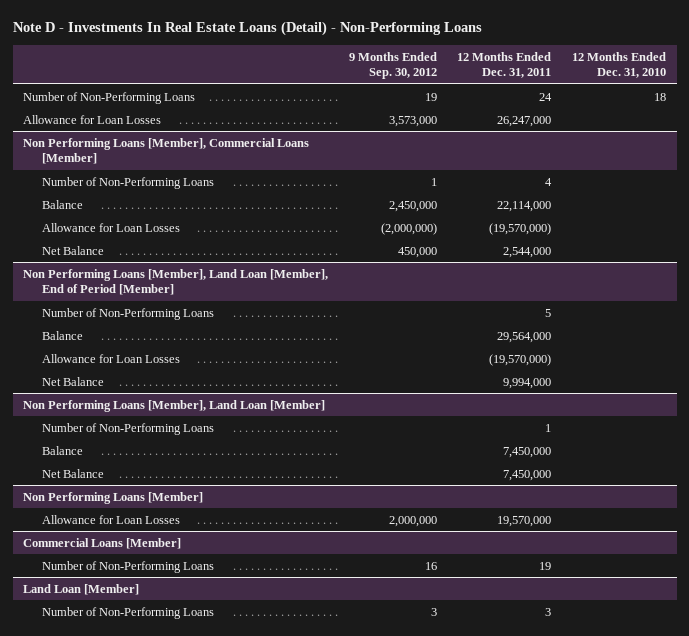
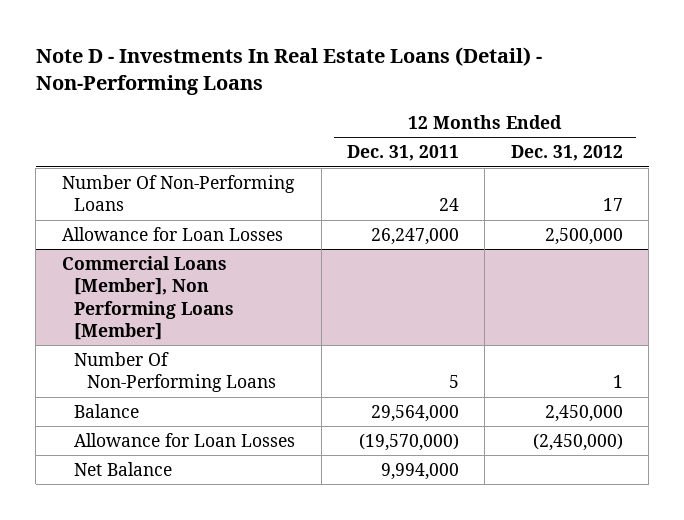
- | 9 Months Ended Sep. 30, 2012 | 12 Months Ended Dec. 31, 2011 | 12 Months Ended Dec. 31, 2010
+ | 12 Months Ended Dec. 31, 2011 | 12 Months Ended Dec. 31, 2012
- Number of Non-Performing Loans | 19 | 24 | 18
+ Number Of Non-Performing Loans | 24 | 17
- Non Performing Loans [Member], Commercial Loans [Member]
- Number of Non-Performing Loans | 1 | 4 |
- Balance | 2,450,000 | 22,114,000 |
- Allowance for Loan Losses | (2,000,000) | (19,570,000) |
- Net Balance | 450,000 | 2,544,000 |
- Non Performing Loans [Member], Land Loan [Member], End of Period [Member]
- Number of Non-Performing Loans | | 5 |
+ Commercial Loans [Member], Non Performing Loans [Member]
+ Number Of Non-Performing Loans | 5 | 1
- Non Performing Loans [Member], Land Loan [Member]
- Number of Non-Performing Loans | | 1 |
- Balance | | 7,450,000 |
- Net Balance | | 7,450,000 |
- Non Performing Loans [Member]
- Allowance for Loan Losses | 2,000,000 | 19,570,000 |
- Commercial Loans [Member]
- Number of Non-Performing Loans | 16 | 19 |
- Land Loan [Member]
- Number of Non-Performing Loans | 3 | 3 |

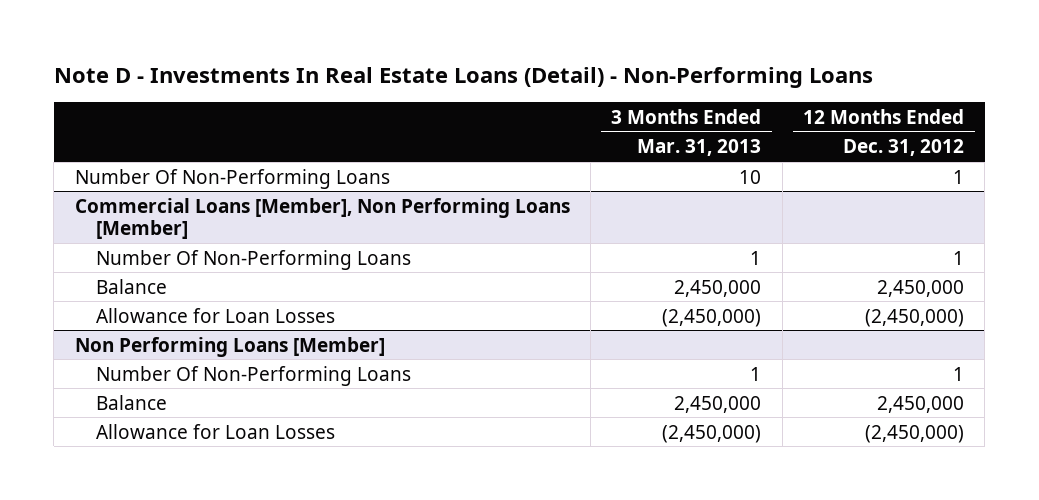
- | 12 Months Ended Dec. 31, 2011 | 12 Months Ended Dec. 31, 2012
+ | 3 Months Ended Mar. 31, 2013 | 12 Months Ended Dec. 31, 2012
- Number Of Non-Performing Loans | 24 | 17
- Allowance for Loan Losses | 26,247,000 | 2,500,000
+ Number Of Non-Performing Loans | 10 | 1
@ Commercial Loans [Member], Non Performing Loans [Member]
- Net Balance | 9,994,000 |
+ Non Performing Loans [Member]
+ Number Of Non-Performing Loans | 1 | 1
+ Balance | 2,450,000 | 2,450,000
+ Allowance for Loan Losses | (2,450,000) | (2,450,000)

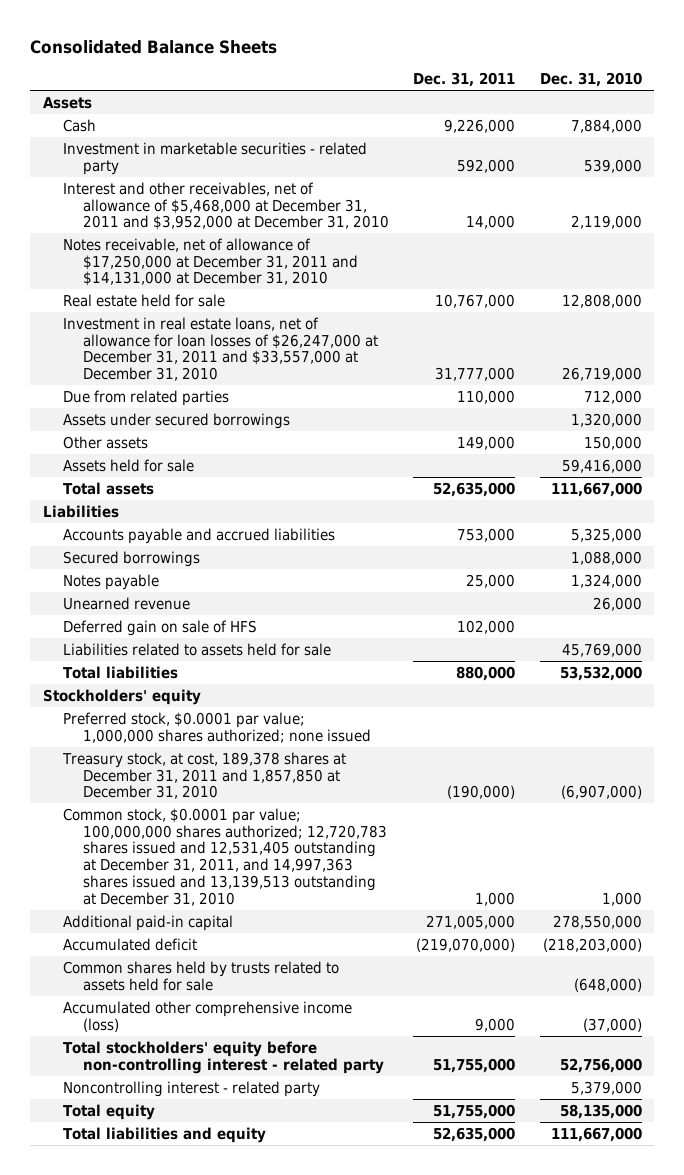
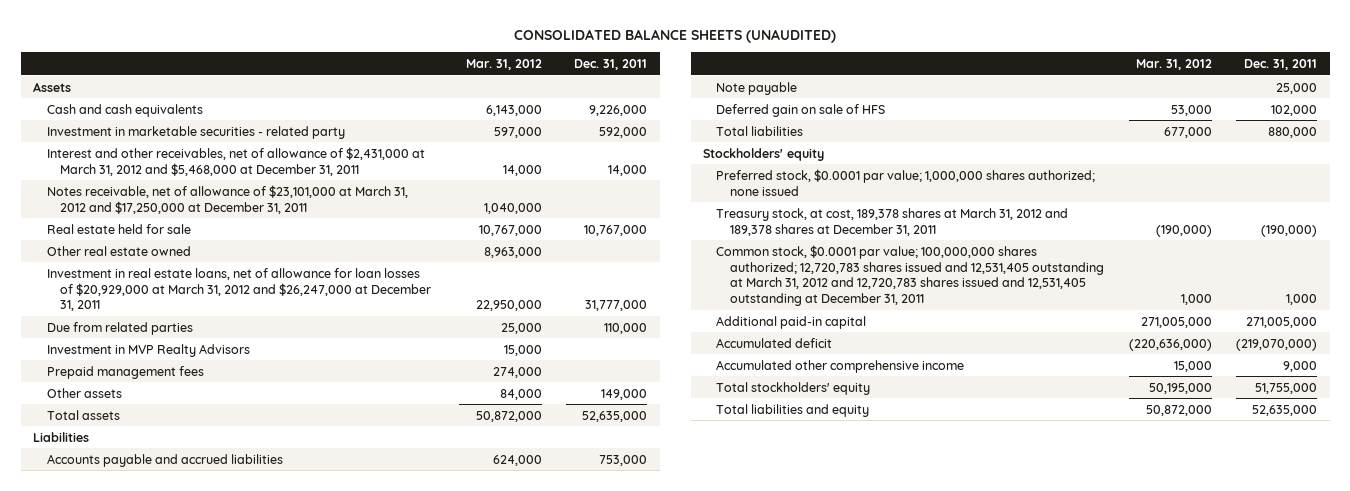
- Consolidated Balance Sheets
+ CONSOLIDATED BALANCE SHEETS (UNAUDITED)
- | Dec. 31, 2011 | Dec. 31, 2010
+ | Mar. 31, 2012 | Dec. 31, 2011
- Cash | 9,226,000 | 7,884,000
+ Cash and cash equivalents | 6,143,000 | 9,226,000
- Interest and other receivables, net of allowance of $5,468,000 at December 31, 2011 and $3,952,000 at December 31, 2010 | 14,000 | 2,119,000
- Notes receivable, net of allowance of $17,250,000 at December 31, 2011 and $14,131,000 at December 31, 2010
+ Interest and other receivables, net of allowance of $2,431,000 at March 31, 2012 and $5,468,000 at December 31, 2011 | 14,000 | 14,000
+ Notes receivable, net of allowance of $23,101,000 at March 31, 2012 and $17,250,000 at December 31, 2011 | 1,040,000 |
- Investment in real estate loans, net of allowance for loan losses of $26,247,000 at December 31, 2011 and $33,557,000 at December 31, 2010 | 31,777,000 | 26,719,000
+ Other real estate owned | 8,963,000 |
+ Investment in real estate loans, net of allowance for loan losses of $20,929,000 at March 31, 2012 and $26,247,000 at December 31, 2011 | 22,950,000 | 31,777,000
- Assets under secured borrowings | | 1,320,000
+ Investment in MVP Realty Advisors | 15,000 |
+ Prepaid management fees | 274,000 |
- Assets held for sale | | 59,416,000
- Secured borrowings | | 1,088,000
- Notes payable | 25,000 | 1,324,000
- Unearned revenue | | 26,000
+ Note payable | | 25,000
- Liabilities related to assets held for sale | | 45,769,000
- Treasury stock, at cost, 189,378 shares at December 31, 2011 and 1,857,850 at December 31, 2010 | (190,000) | (6,907,000)
- Common stock, $0.0001 par value; 100,000,000 shares authorized; 12,720,783 shares issued and 12,531,405 outstanding at December 31, 2011, and 14,997,363 shares issued and 13,139,513 outstanding at December 31, 2010 | 1,000 | 1,000
+ Treasury stock, at cost, 189,378 shares at March 31, 2012 and 189,378 shares at December 31, 2011 | (190,000) | (190,000)
+ Common stock, $0.0001 par value; 100,000,000 shares authorized; 12,720,783 shares issued and 12,531,405 outstanding at March 31, 2012 and 12,720,783 shares issued and 12,531,405 outstanding at December 31, 2011 | 1,000 | 1,000
- Common shares held by trusts related to assets held for sale | | (648,000)
- Accumulated other comprehensive income (loss) | 9,000 | (37,000)
- Total stockholders' equity before non-controlling interest - related party | 51,755,000 | 52,756,000
- Noncontrolling interest - related party | | 5,379,000
- Total equity | 51,755,000 | 58,135,000
+ Accumulated other comprehensive income | 15,000 | 9,000
+ Total stockholders' equity | 50,195,000 | 51,755,000

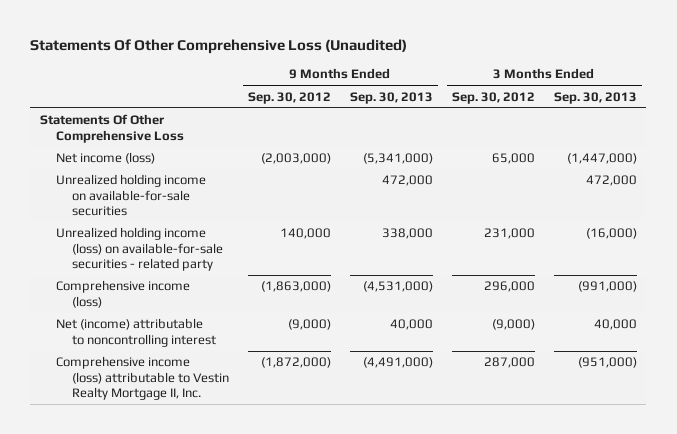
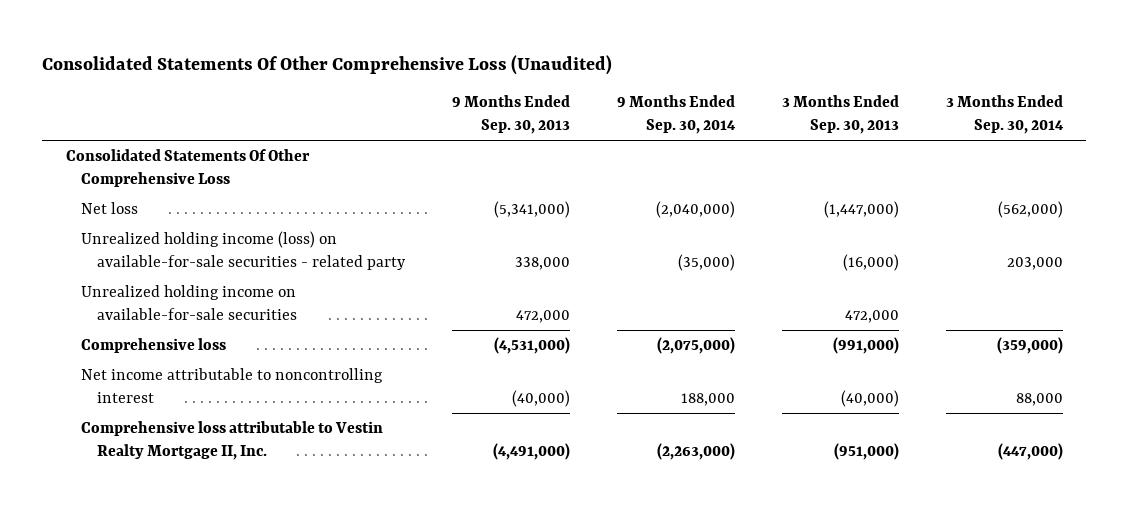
- Statements Of Other Comprehensive Loss (Unaudited)
+ Consolidated Statements Of Other Comprehensive Loss (Unaudited)
- | 9 Months Ended Sep. 30, 2012 | 9 Months Ended Sep. 30, 2013 | 3 Months Ended Sep. 30, 2012 | 3 Months Ended Sep. 30, 2013
+ | 9 Months Ended Sep. 30, 2013 | 9 Months Ended Sep. 30, 2014 | 3 Months Ended Sep. 30, 2013 | 3 Months Ended Sep. 30, 2014
- Statements Of Other Comprehensive Loss
- Net income (loss) | (2,003,000) | (5,341,000) | 65,000 | (1,447,000)
+ Consolidated Statements Of Other Comprehensive Loss
+ Net loss | (5,341,000) | (2,040,000) | (1,447,000) | (562,000)
- Comprehensive income (loss) | (1,863,000) | (4,531,000) | 296,000 | (991,000)
- Net (income) attributable to noncontrolling interest | (9,000) | 40,000 | (9,000) | 40,000
- Comprehensive income (loss) attributable to Vestin Realty Mortgage II, Inc. | (1,872,000) | (4,491,000) | 287,000 | (951,000)
moved down: Unrealized holding income on available-for-sale securities | 472,000 | | 472,000 |
+ Comprehensive loss | (4,531,000) | (2,075,000) | (991,000) | (359,000)
+ Net income attributable to noncontrolling interest | (40,000) | 188,000 | (40,000) | 88,000
+ Comprehensive loss attributable to Vestin Realty Mortgage II, Inc. | (4,491,000) | (2,263,000) | (951,000) | (447,000)

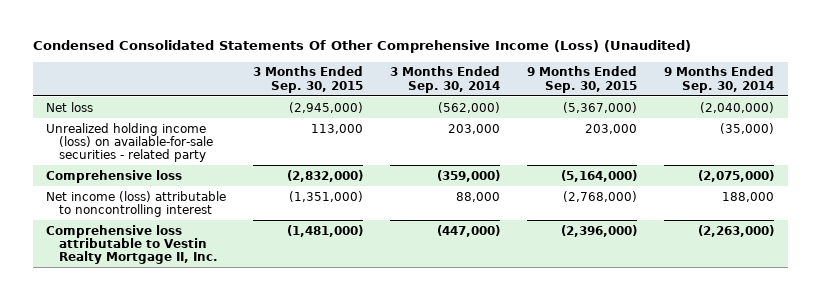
- Consolidated Statements Of Other Comprehensive Loss (Unaudited)
+ Condensed Consolidated Statements Of Other Comprehensive Income (Loss) (Unaudited)
- | 9 Months Ended Sep. 30, 2013 | 9 Months Ended Sep. 30, 2014 | 3 Months Ended Sep. 30, 2013 | 3 Months Ended Sep. 30, 2014
+ | 3 Months Ended Sep. 30, 2015 | 3 Months Ended Sep. 30, 2014 | 9 Months Ended Sep. 30, 2015 | 9 Months Ended Sep. 30, 2014
- Consolidated Statements Of Other Comprehensive Loss
- Unrealized holding income on available-for-sale securities | 472,000 | | 472,000 |
- Net income attributable to noncontrolling interest | (40,000) | 188,000 | (40,000) | 88,000
+ Net income (loss) attributable to noncontrolling interest | (1,351,000) | 88,000 | (2,768,000) | 188,000

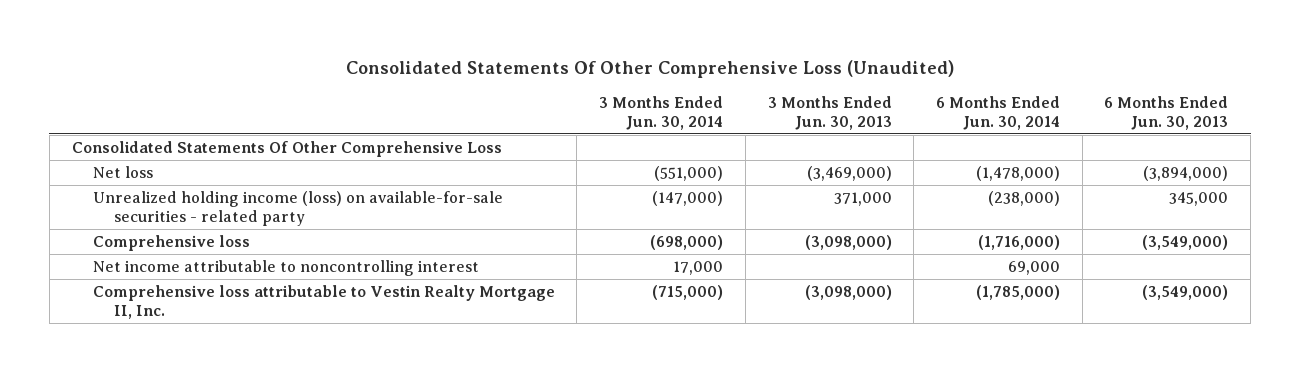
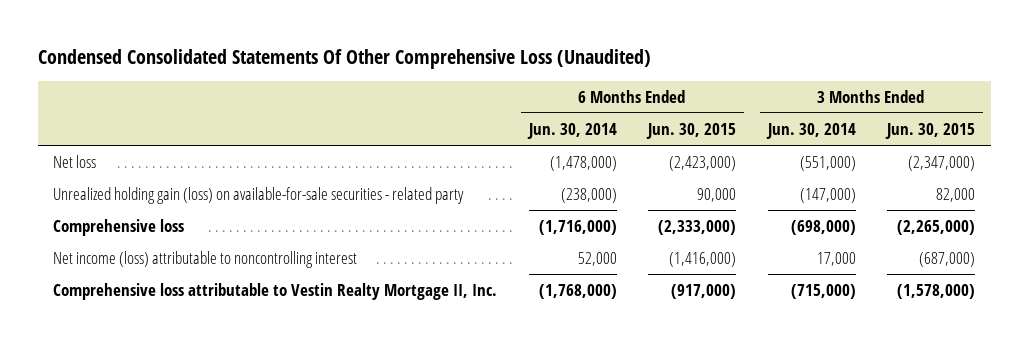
- Consolidated Statements Of Other Comprehensive Loss (Unaudited)
+ Condensed Consolidated Statements Of Other Comprehensive Loss (Unaudited)
- | 3 Months Ended Jun. 30, 2014 | 3 Months Ended Jun. 30, 2013 | 6 Months Ended Jun. 30, 2014 | 6 Months Ended Jun. 30, 2013
+ | 6 Months Ended Jun. 30, 2014 | 6 Months Ended Jun. 30, 2015 | 3 Months Ended Jun. 30, 2014 | 3 Months Ended Jun. 30, 2015
- Consolidated Statements Of Other Comprehensive Loss
- Unrealized holding income (loss) on available-for-sale securities - related party | (147,000) | 371,000 | (238,000) | 345,000
+ Unrealized holding gain (loss) on available-for-sale securities - related party | (238,000) | 90,000 | (147,000) | 82,000
- Net income attributable to noncontrolling interest | 17,000 | | 69,000 |
- Comprehensive loss attributable to Vestin Realty Mortgage II, Inc. | (715,000) | (3,098,000) | (1,785,000) | (3,549,000)
+ Net income (loss) attributable to noncontrolling interest | 52,000 | (1,416,000) | 17,000 | (687,000)
+ Comprehensive loss attributable to Vestin Realty Mortgage II, Inc. | (1,768,000) | (917,000) | (715,000) | (1,578,000)

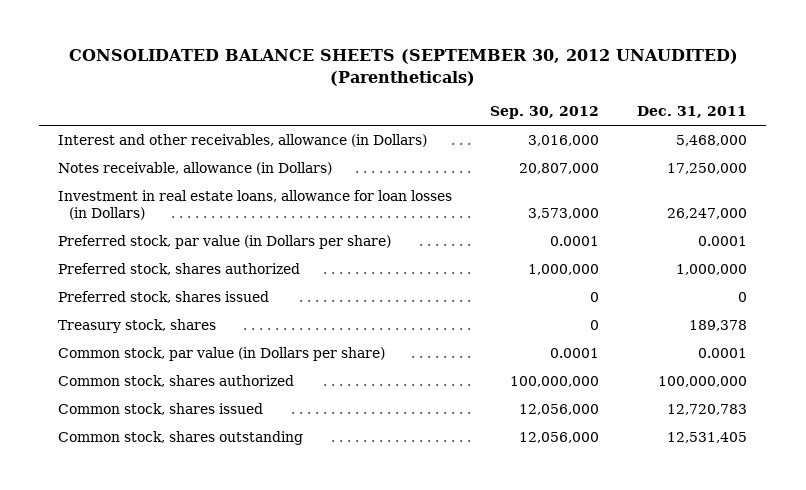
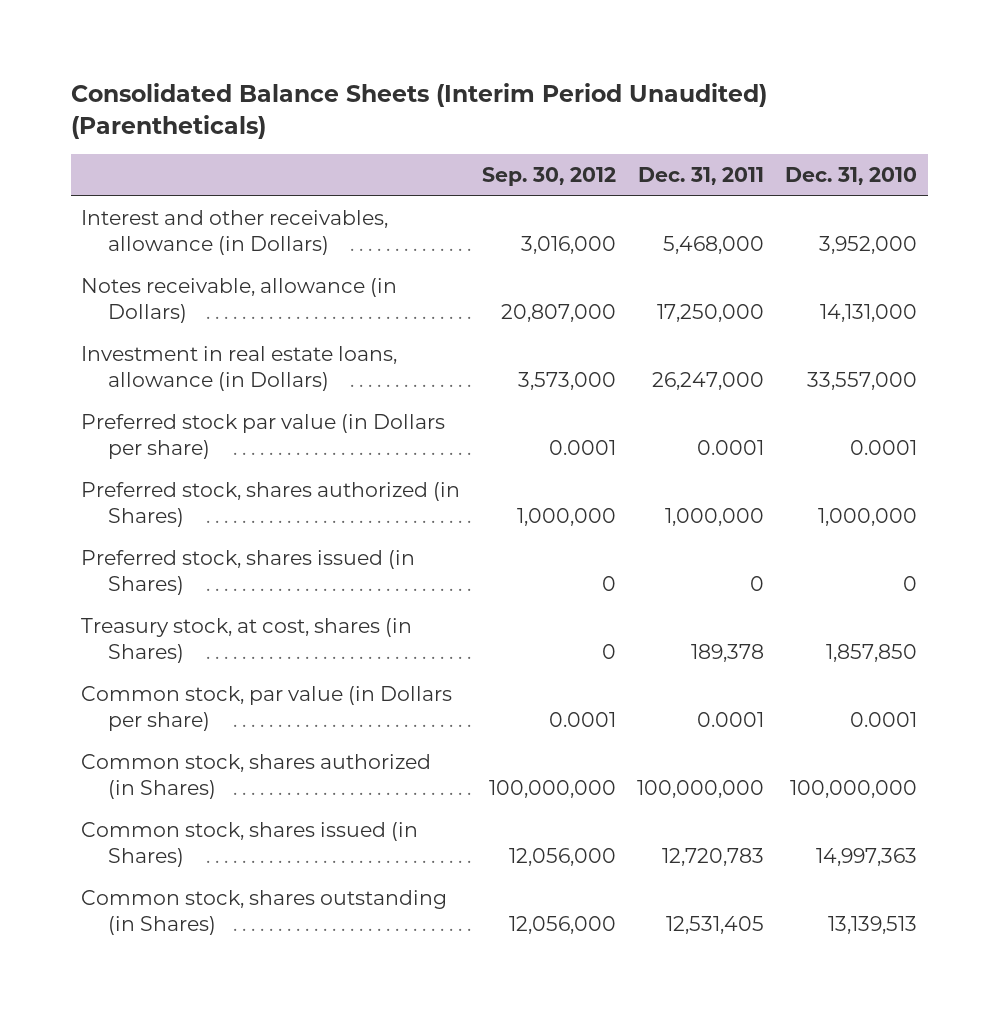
- CONSOLIDATED BALANCE SHEETS (SEPTEMBER 30, 2012 UNAUDITED) (Parentheticals)
+ Consolidated Balance Sheets (Interim Period Unaudited) (Parentheticals)
- | Sep. 30, 2012 | Dec. 31, 2011
+ | Sep. 30, 2012 | Dec. 31, 2011 | Dec. 31, 2010
- Investment in real estate loans, allowance for loan losses (in Dollars) | 3,573,000 | 26,247,000
- Preferred stock, par value (in Dollars per share) | 0.0001 | 0.0001
- Preferred stock, shares authorized | 1,000,000 | 1,000,000
- Preferred stock, shares issued | 0 | 0
- Treasury stock, shares | 0 | 189,378
+ Investment in real estate loans, allowance (in Dollars) | 3,573,000 | 26,247,000 | 33,557,000
+ Preferred stock par value (in Dollars per share) | 0.0001 | 0.0001 | 0.0001
+ Preferred stock, shares authorized (in Shares) | 1,000,000 | 1,000,000 | 1,000,000
+ Preferred stock, shares issued (in Shares) | 0 | 0 | 0
+ Treasury stock, at cost, shares (in Shares) | 0 | 189,378 | 1,857,850
- Common stock, shares authorized | 100,000,000 | 100,000,000
- Common stock, shares issued | 12,056,000 | 12,720,783
- Common stock, shares outstanding | 12,056,000 | 12,531,405
+ Common stock, shares authorized (in Shares) | 100,000,000 | 100,000,000 | 100,000,000
+ Common stock, shares issued (in Shares) | 12,056,000 | 12,720,783 | 14,997,363
+ Common stock, shares outstanding (in Shares) | 12,056,000 | 12,531,405 | 13,139,513

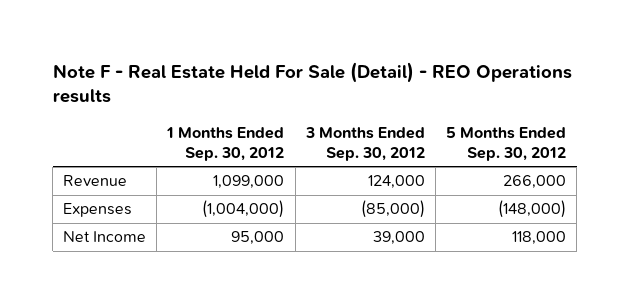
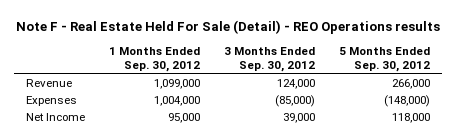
- Expenses | (1,004,000) | (85,000) | (148,000)
+ Expenses | 1,004,000 | (85,000) | (148,000)

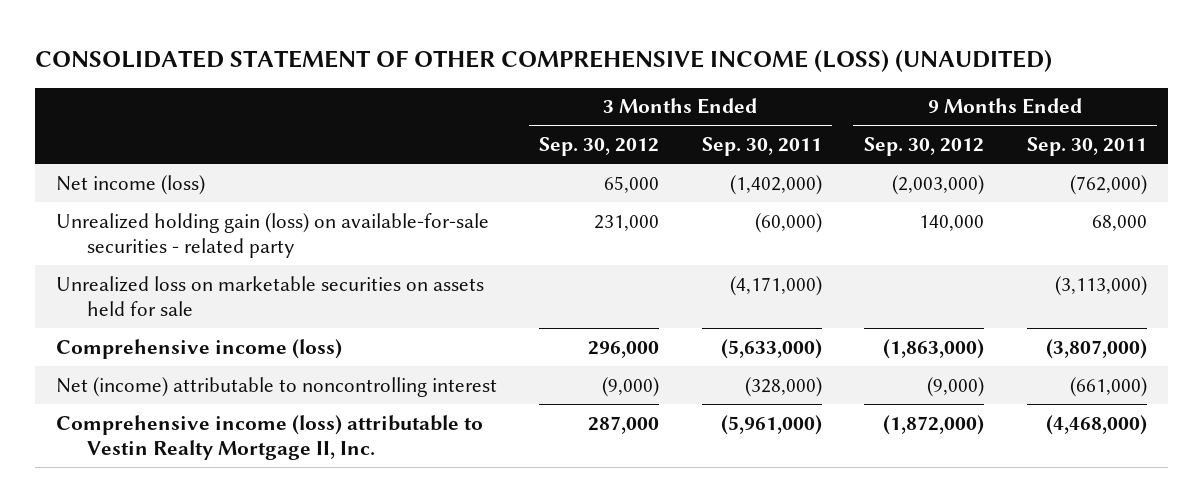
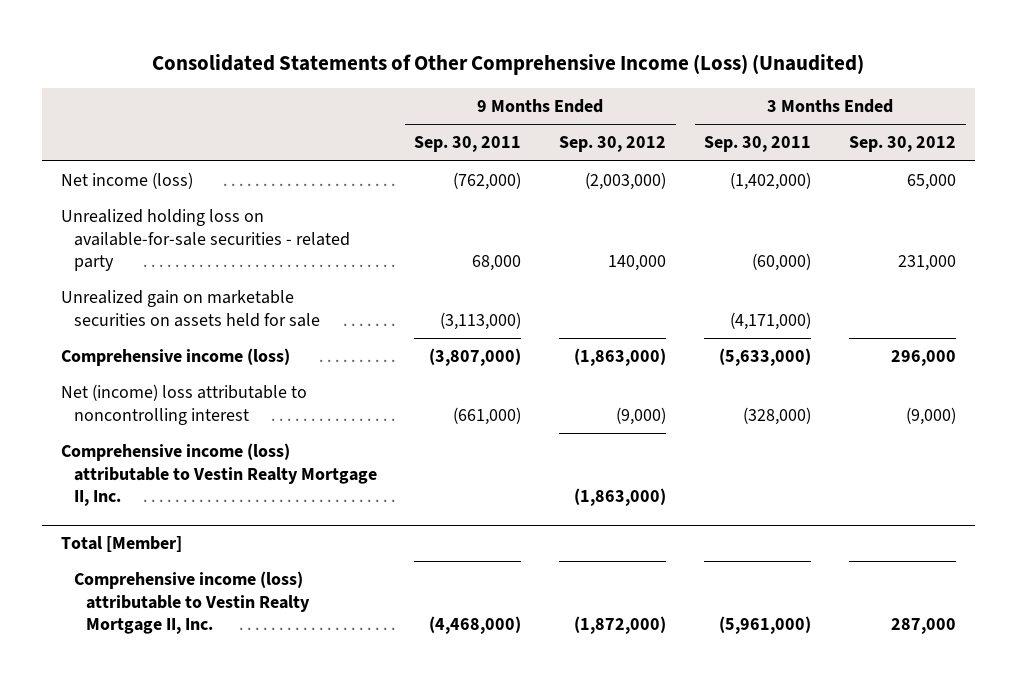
- CONSOLIDATED STATEMENT OF OTHER COMPREHENSIVE INCOME (LOSS) (UNAUDITED)
+ Consolidated Statements of Other Comprehensive Income (Loss) (Unaudited)
- | 3 Months Ended Sep. 30, 2012 | 3 Months Ended Sep. 30, 2011 | 9 Months Ended Sep. 30, 2012 | 9 Months Ended Sep. 30, 2011
+ | 9 Months Ended Sep. 30, 2011 | 9 Months Ended Sep. 30, 2012 | 3 Months Ended Sep. 30, 2011 | 3 Months Ended Sep. 30, 2012
- Unrealized holding gain (loss) on available-for-sale securities - related party | 231,000 | (60,000) | 140,000 | 68,000
- Unrealized loss on marketable securities on assets held for sale | | (4,171,000) | | (3,113,000)
+ Unrealized holding loss on available-for-sale securities - related party | 68,000 | 140,000 | (60,000) | 231,000
+ Unrealized gain on marketable securities on assets held for sale | (3,113,000) | | (4,171,000) |
- Net (income) attributable to noncontrolling interest | (9,000) | (328,000) | (9,000) | (661,000)
+ Net (income) loss attributable to noncontrolling interest | (661,000) | (9,000) | (328,000) | (9,000)
+ Comprehensive income (loss) attributable to Vestin Realty Mortgage II, Inc. | | (1,863,000) | |
+ Total [Member]

